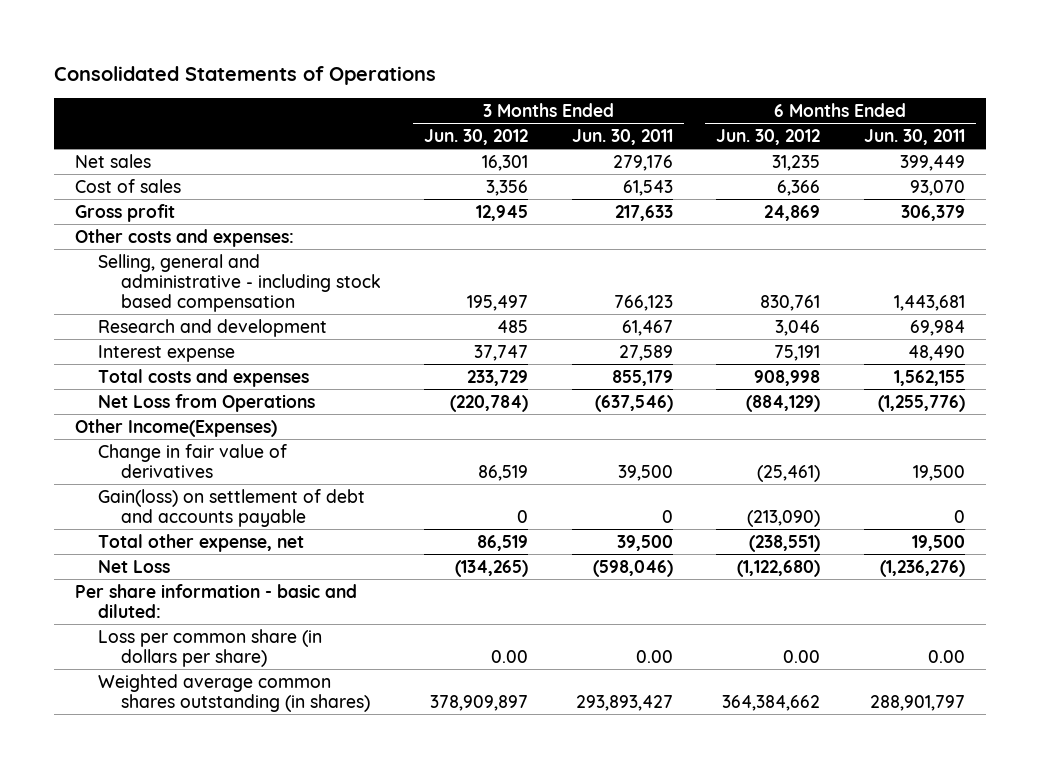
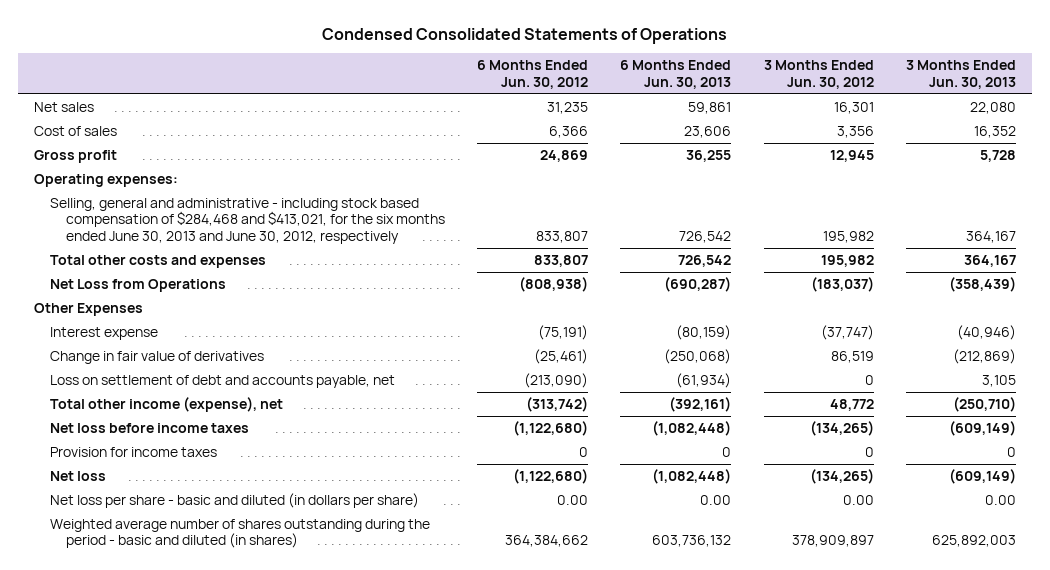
- Consolidated Statements of Operations
+ Condensed Consolidated Statements of Operations
- | 3 Months Ended Jun. 30, 2012 | 3 Months Ended Jun. 30, 2011 | 6 Months Ended Jun. 30, 2012 | 6 Months Ended Jun. 30, 2011
+ | 6 Months Ended Jun. 30, 2012 | 6 Months Ended Jun. 30, 2013 | 3 Months Ended Jun. 30, 2012 | 3 Months Ended Jun. 30, 2013
- Other costs and expenses:
- Selling, general and administrative - including stock based compensation | 195,497 | 766,123 | 830,761 | 1,443,681
- Research and development | 485 | 61,467 | 3,046 | 69,984
- Interest expense | 37,747 | 27,589 | 75,191 | 48,490
- Total costs and expenses | 233,729 | 855,179 | 908,998 | 1,562,155
- Net Loss from Operations | (220,784) | (637,546) | (884,129) | (1,255,776)
- Other Income(Expenses)
+ Operating expenses:
+ Selling, general and administrative - including stock based compensation of $284,468 and $413,021, for the six months ended June 30, 2013 and June 30, 2012, respectively | 833,807 | 726,542 | 195,982 | 364,167
+ Total other costs and expenses | 833,807 | 726,542 | 195,982 | 364,167
+ Net Loss from Operations | (808,938) | (690,287) | (183,037) | (358,439)
+ Other Expenses
+ Interest expense | (75,191) | (80,159) | (37,747) | (40,946)
- Gain(loss) on settlement of debt and accounts payable | 0 | 0 | (213,090) | 0
- Total other expense, net | 86,519 | 39,500 | (238,551) | 19,500
- Net Loss | (134,265) | (598,046) | (1,122,680) | (1,236,276)
- Per share information - basic and diluted:
- Loss per common share (in dollars per share) | 0.00 | 0.00 | 0.00 | 0.00
- Weighted average common shares outstanding (in shares) | 378,909,897 | 293,893,427 | 364,384,662 | 288,901,797
+ Loss on settlement of debt and accounts payable, net | (213,090) | (61,934) | 0 | 3,105
+ Total other income (expense), net | (313,742) | (392,161) | 48,772 | (250,710)
+ Net loss before income taxes | (1,122,680) | (1,082,448) | (134,265) | (609,149)
+ Provision for income taxes | 0 | 0 | 0 | 0
+ Net loss | (1,122,680) | (1,082,448) | (134,265) | (609,149)
+ Net loss per share - basic and diluted (in dollars per share) | 0.00 | 0.00 | 0.00 | 0.00
+ Weighted average number of shares outstanding during the period - basic and diluted (in shares) | 364,384,662 | 603,736,132 | 378,909,897 | 625,892,003

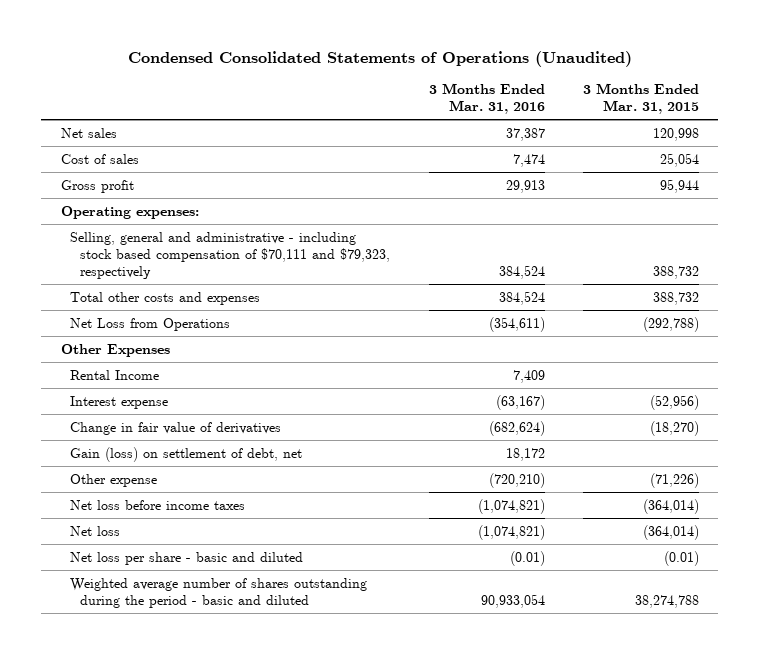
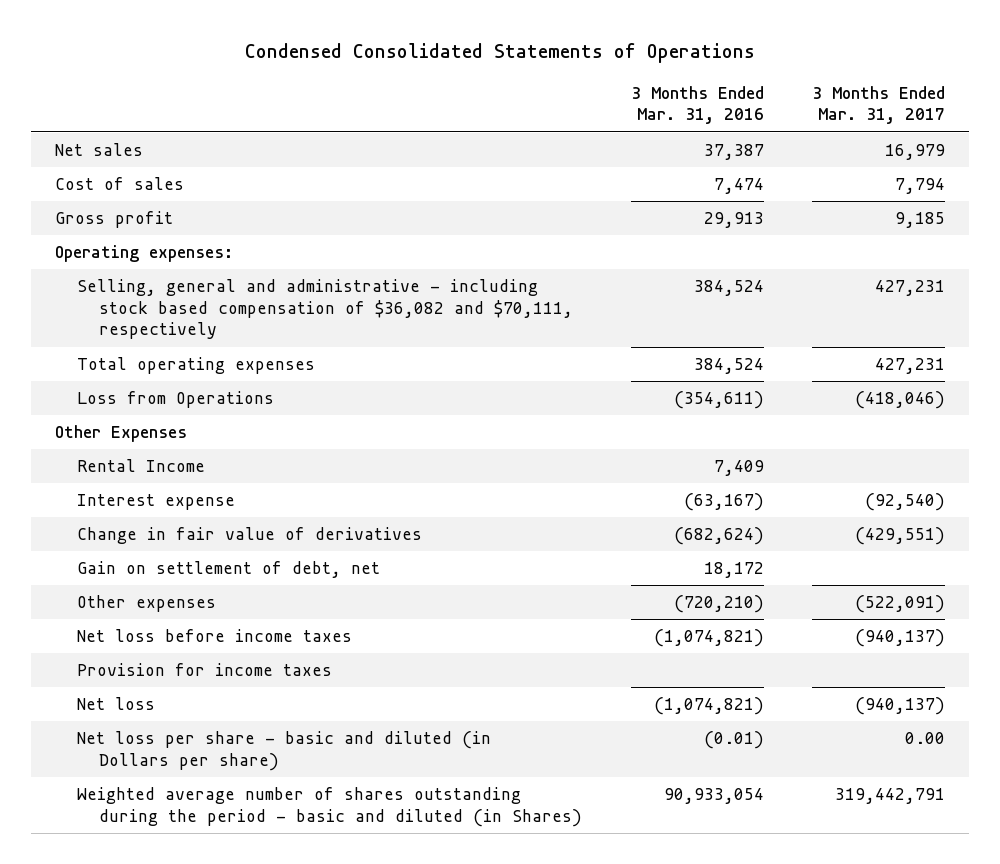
- Condensed Consolidated Statements of Operations (Unaudited)
+ Condensed Consolidated Statements of Operations
- | 3 Months Ended Mar. 31, 2016 | 3 Months Ended Mar. 31, 2015
+ | 3 Months Ended Mar. 31, 2016 | 3 Months Ended Mar. 31, 2017
- Selling, general and administrative - including stock based compensation of $70,111 and $79,323, respectively | 384,524 | 388,732
- Total other costs and expenses | 384,524 | 388,732
- Net Loss from Operations | (354,611) | (292,788)
+ Selling, general and administrative - including stock based compensation of $36,082 and $70,111, respectively | 384,524 | 427,231
+ Total operating expenses | 384,524 | 427,231
+ Loss from Operations | (354,611) | (418,046)
- Gain (loss) on settlement of debt, net | 18,172 |
- Other expense | (720,210) | (71,226)
+ Gain on settlement of debt, net | 18,172 |
+ Other expenses | (720,210) | (522,091)
+ Provision for income taxes
- Net loss per share - basic and diluted | (0.01) | (0.01)
- Weighted average number of shares outstanding during the period - basic and diluted | 90,933,054 | 38,274,788
+ Net loss per share - basic and diluted (in Dollars per share) | (0.01) | 0.00
+ Weighted average number of shares outstanding during the period - basic and diluted (in Shares) | 90,933,054 | 319,442,791

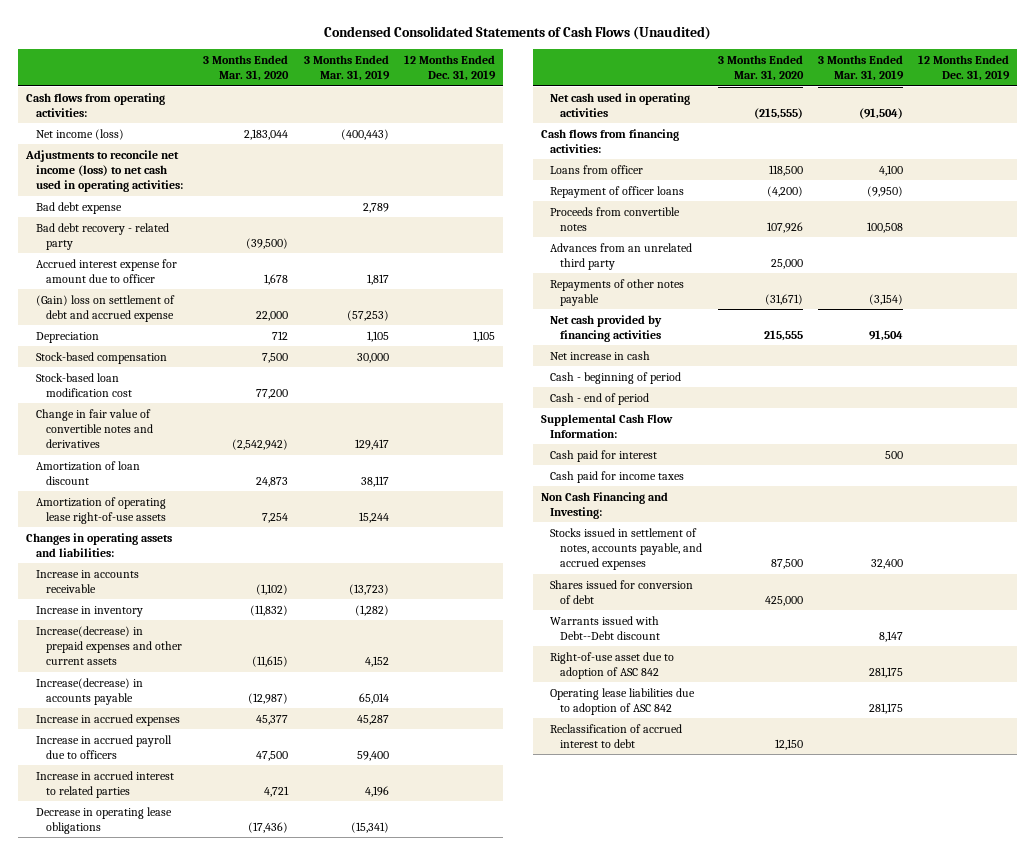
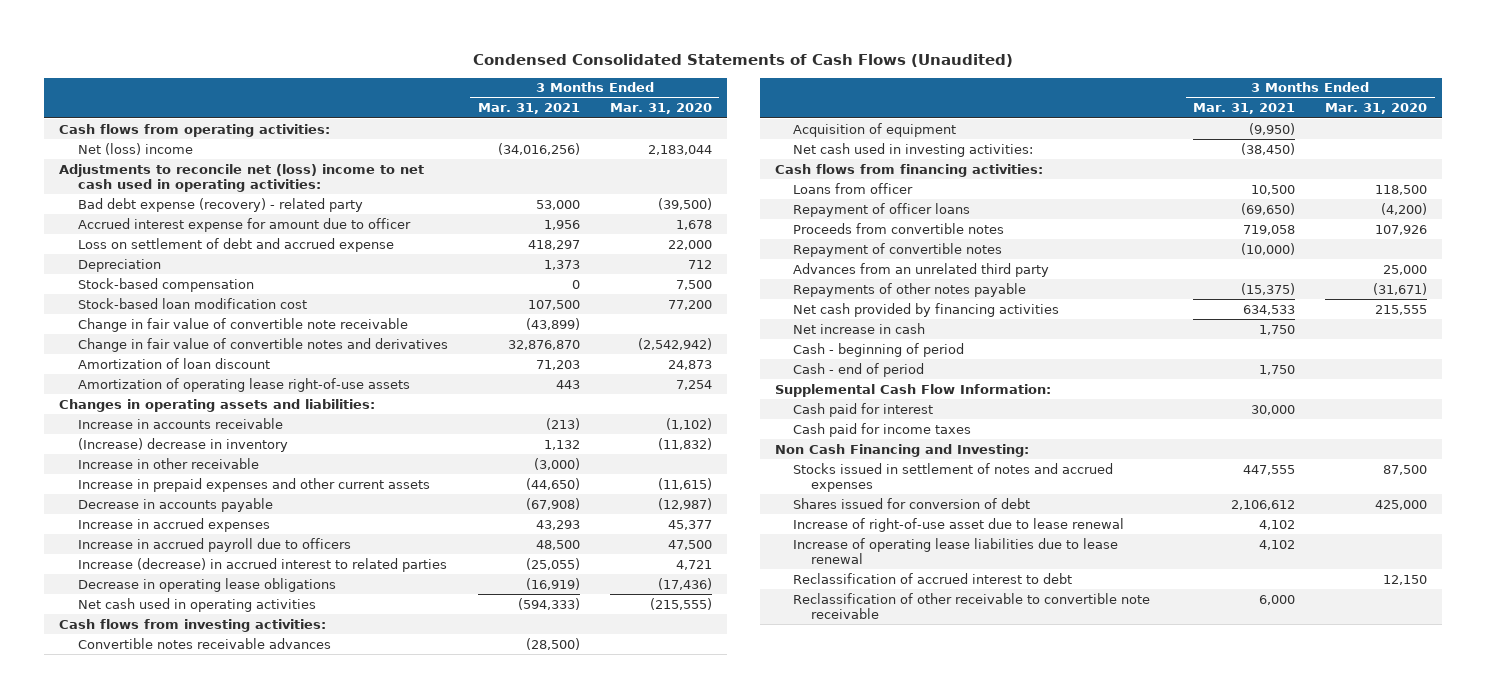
- | 3 Months Ended Mar. 31, 2020 | 3 Months Ended Mar. 31, 2019 | 12 Months Ended Dec. 31, 2019
+ | 3 Months Ended Mar. 31, 2021 | 3 Months Ended Mar. 31, 2020
- Net income (loss) | 2,183,044 | (400,443) |
- Adjustments to reconcile net income (loss) to net cash used in operating activities:
- Bad debt expense | | 2,789 |
- Bad debt recovery - related party | (39,500) | |
+ Net (loss) income | (34,016,256) | 2,183,044
+ Adjustments to reconcile net (loss) income to net cash used in operating activities:
+ Bad debt expense (recovery) - related party | 53,000 | (39,500)
- (Gain) loss on settlement of debt and accrued expense | 22,000 | (57,253) |
+ Loss on settlement of debt and accrued expense | 418,297 | 22,000
+ Change in fair value of convertible note receivable | (43,899) |
- Increase in inventory | (11,832) | (1,282) |
- Increase(decrease) in prepaid expenses and other current assets | (11,615) | 4,152 |
- Increase(decrease) in accounts payable | (12,987) | 65,014 |
+ (Increase) decrease in inventory | 1,132 | (11,832)
+ Increase in other receivable | (3,000) |
+ Increase in prepaid expenses and other current assets | (44,650) | (11,615)
+ Decrease in accounts payable | (67,908) | (12,987)
- Increase in accrued interest to related parties | 4,721 | 4,196 |
+ Increase (decrease) in accrued interest to related parties | (25,055) | 4,721
+ Cash flows from investing activities:
+ Convertible notes receivable advances | (28,500) |
+ Acquisition of equipment | (9,950) |
+ Net cash used in investing activities: | (38,450) |
+ Repayment of convertible notes | (10,000) |
- Stocks issued in settlement of notes, accounts payable, and accrued expenses | 87,500 | 32,400 |
+ Stocks issued in settlement of notes and accrued expenses | 447,555 | 87,500
- Warrants issued with Debt--Debt discount | | 8,147 |
- Right-of-use asset due to adoption of ASC 842 | | 281,175 |
- Operating lease liabilities due to adoption of ASC 842 | | 281,175 |
+ Increase of right-of-use asset due to lease renewal | 4,102 |
+ Increase of operating lease liabilities due to lease renewal | 4,102 |
+ Reclassification of other receivable to convertible note receivable | 6,000 |

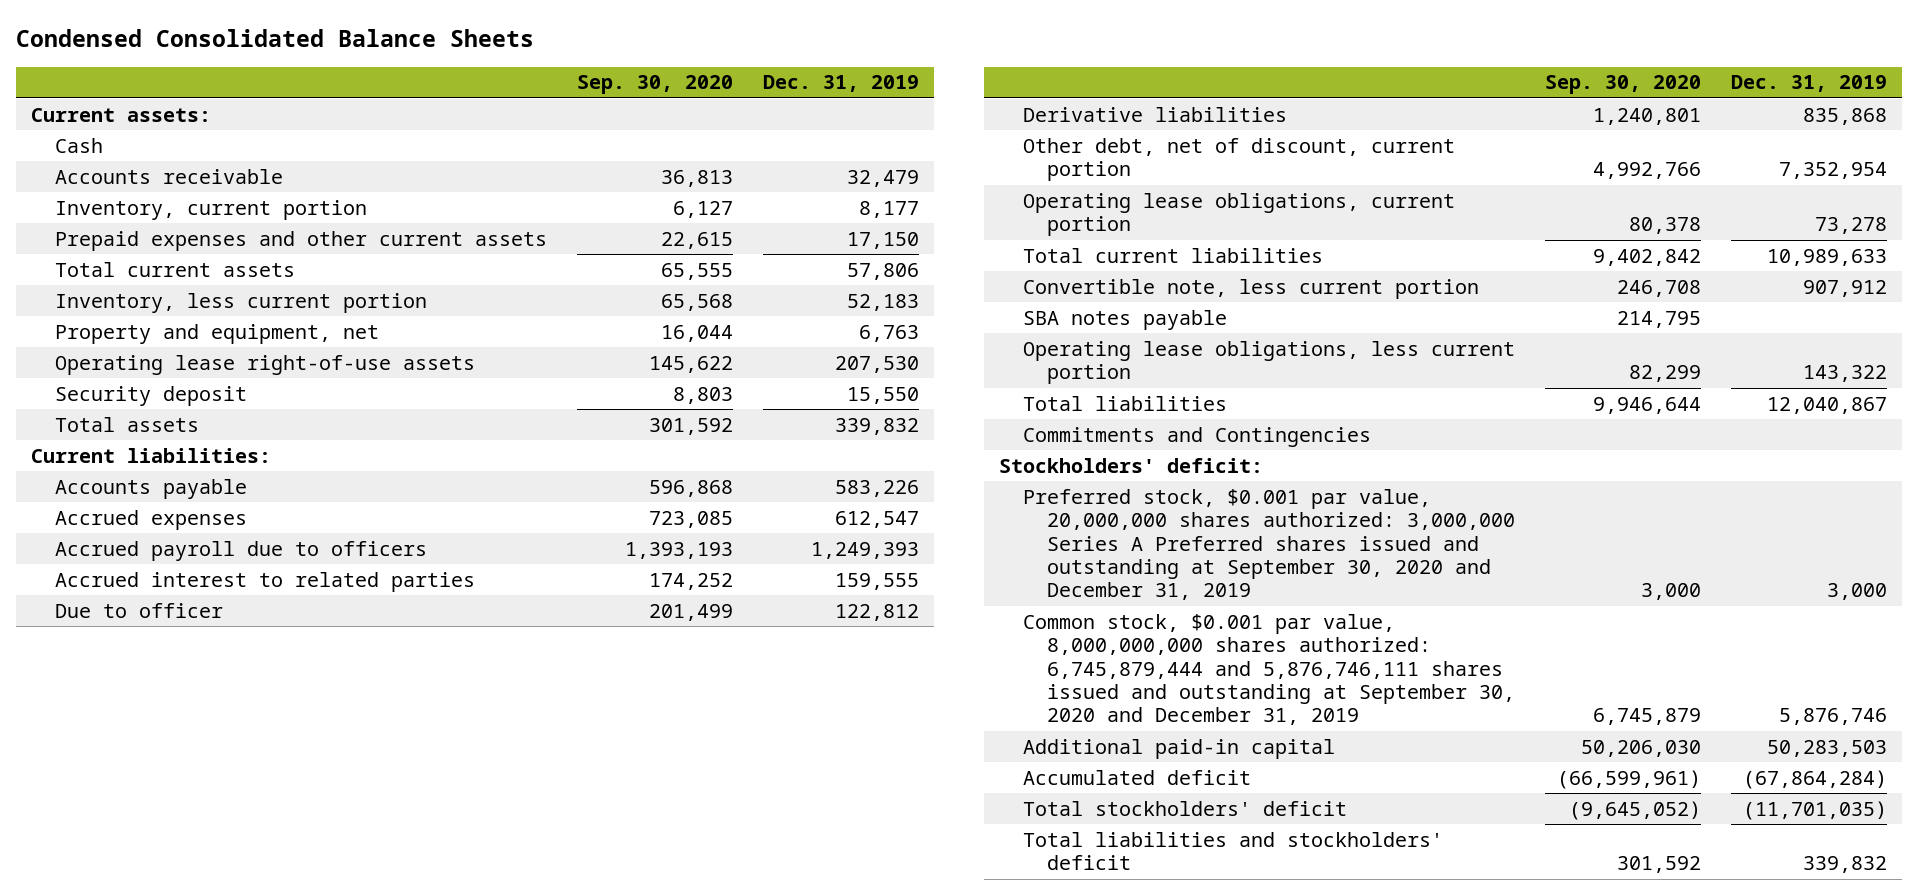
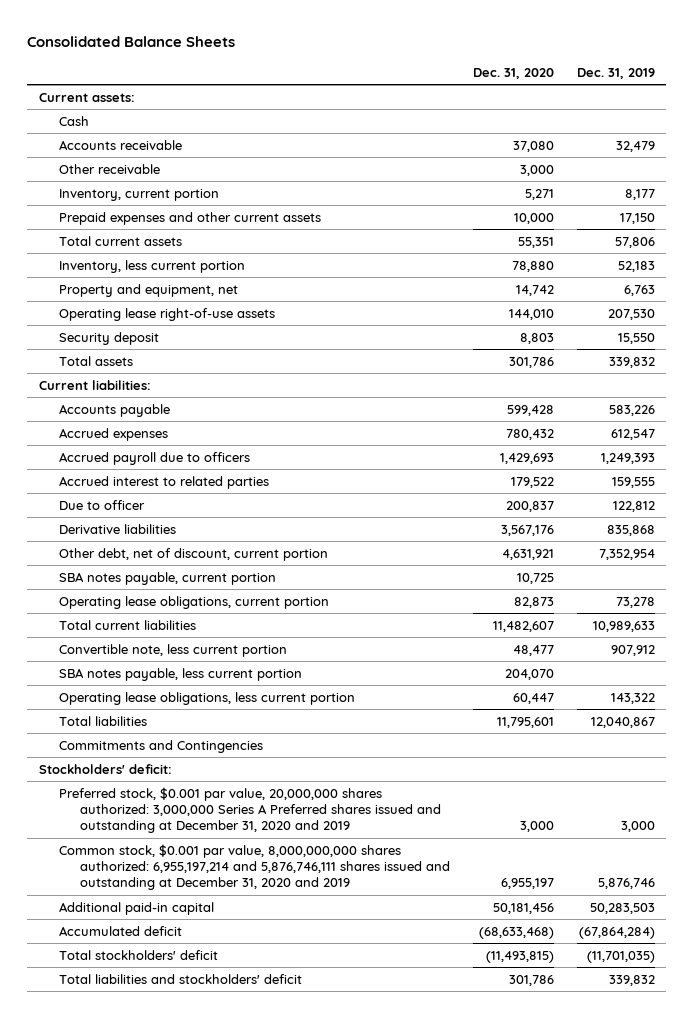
- Condensed Consolidated Balance Sheets
+ Consolidated Balance Sheets
- | Sep. 30, 2020 | Dec. 31, 2019
+ | Dec. 31, 2020 | Dec. 31, 2019
+ Other receivable | 3,000 |
+ SBA notes payable, current portion | 10,725 |
- SBA notes payable | 214,795 |
+ SBA notes payable, less current portion | 204,070 |
- Preferred stock, $0.001 par value, 20,000,000 shares authorized: 3,000,000 Series A Preferred shares issued and outstanding at September 30, 2020 and December 31, 2019 | 3,000 | 3,000
- Common stock, $0.001 par value, 8,000,000,000 shares authorized: 6,745,879,444 and 5,876,746,111 shares issued and outstanding at September 30, 2020 and December 31, 2019 | 6,745,879 | 5,876,746
+ Preferred stock, $0.001 par value, 20,000,000 shares authorized: 3,000,000 Series A Preferred shares issued and outstanding at December 31, 2020 and 2019 | 3,000 | 3,000
+ Common stock, $0.001 par value, 8,000,000,000 shares authorized: 6,955,197,214 and 5,876,746,111 shares issued and outstanding at December 31, 2020 and 2019 | 6,955,197 | 5,876,746

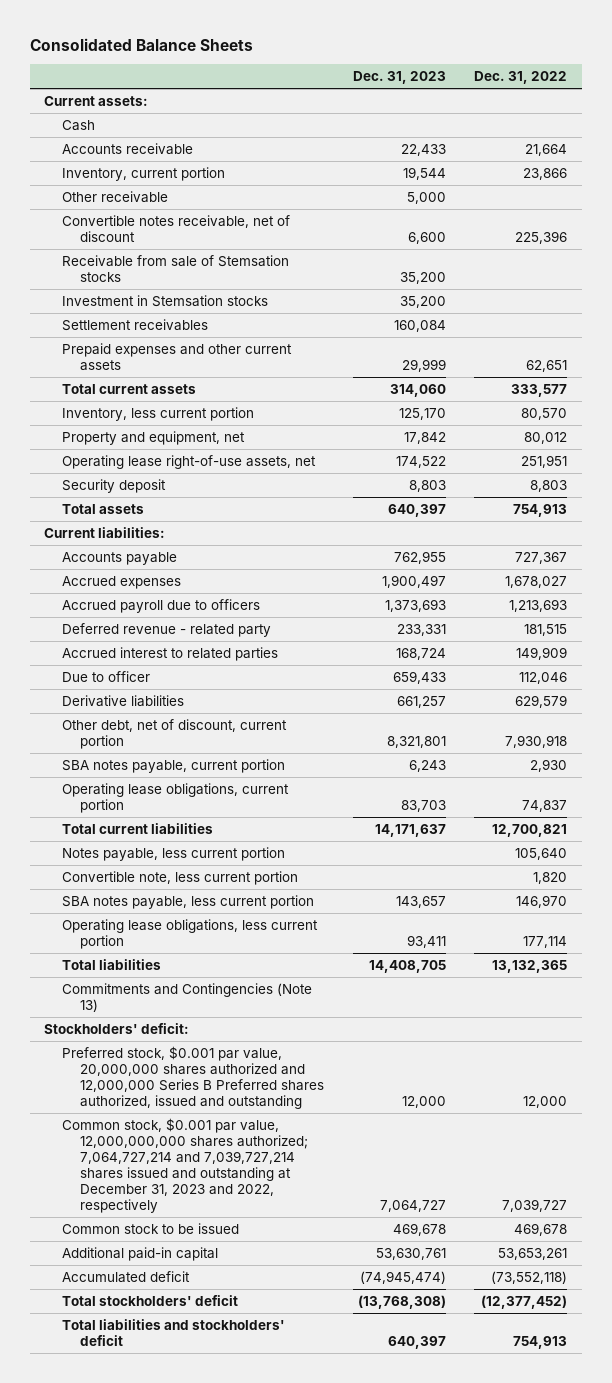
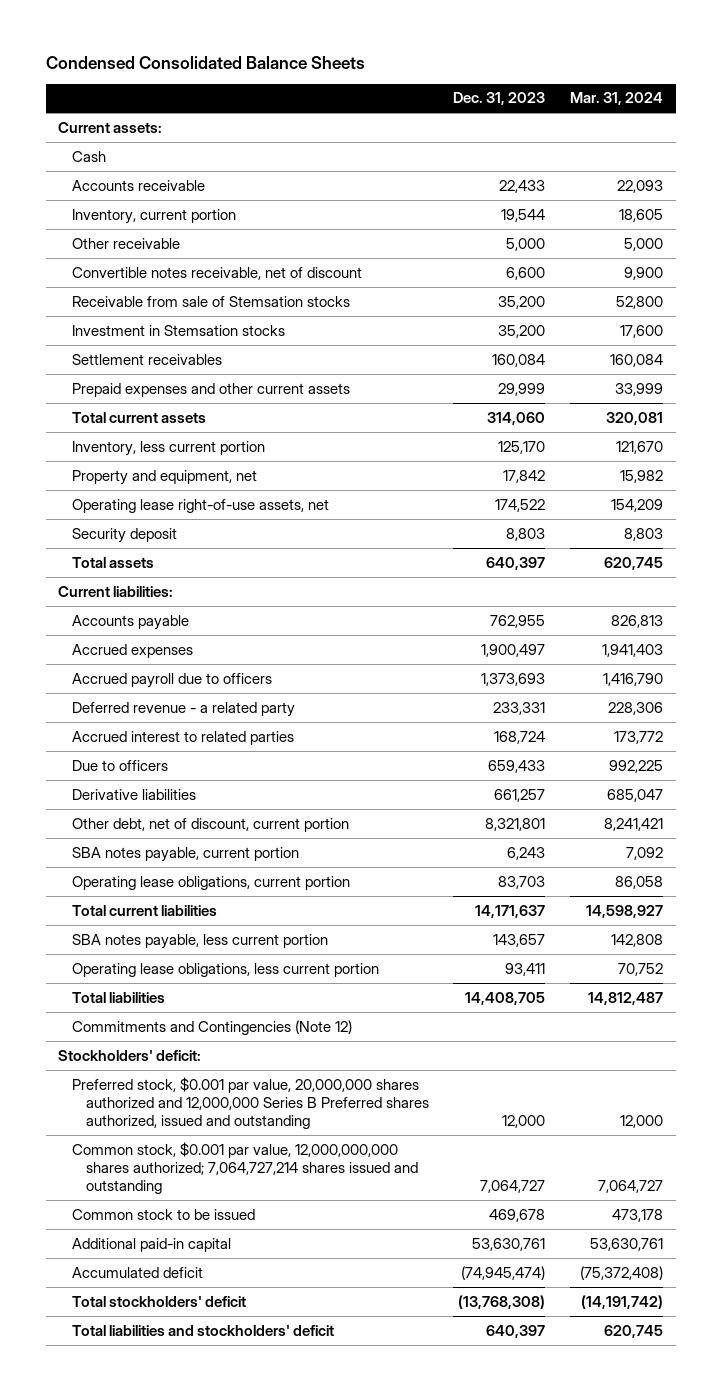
- Consolidated Balance Sheets
+ Condensed Consolidated Balance Sheets
- | Dec. 31, 2023 | Dec. 31, 2022
+ | Dec. 31, 2023 | Mar. 31, 2024
- Deferred revenue - related party | 233,331 | 181,515
+ Deferred revenue - a related party | 233,331 | 228,306
- Due to officer | 659,433 | 112,046
+ Due to officers | 659,433 | 992,225
- Notes payable, less current portion | | 105,640
- Convertible note, less current portion | | 1,820
- Commitments and Contingencies (Note 13)
+ Commitments and Contingencies (Note 12)
- Common stock, $0.001 par value, 12,000,000,000 shares authorized; 7,064,727,214 and 7,039,727,214 shares issued and outstanding at December 31, 2023 and 2022, respectively | 7,064,727 | 7,039,727
+ Common stock, $0.001 par value, 12,000,000,000 shares authorized; 7,064,727,214 shares issued and outstanding | 7,064,727 | 7,064,727

